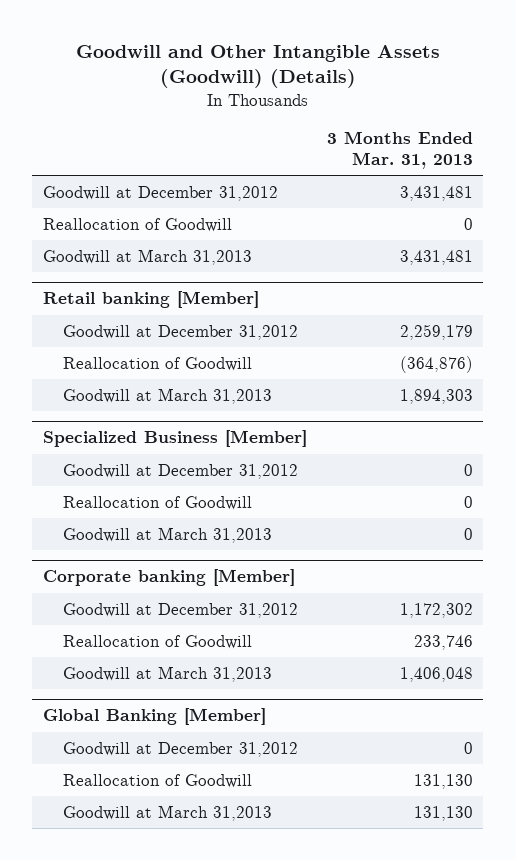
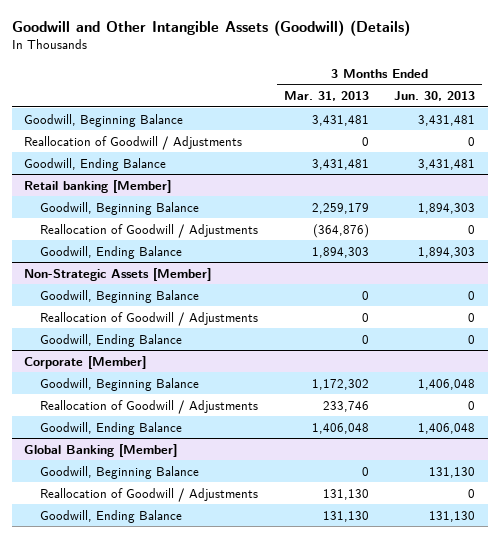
- | 3 Months Ended Mar. 31, 2013
+ | 3 Months Ended Mar. 31, 2013 | 3 Months Ended Jun. 30, 2013
- Goodwill at December 31,2012 | 3,431,481
- Reallocation of Goodwill | 0
- Goodwill at March 31,2013 | 3,431,481
+ Goodwill, Beginning Balance | 3,431,481 | 3,431,481
+ Reallocation of Goodwill / Adjustments | 0 | 0
+ Goodwill, Ending Balance | 3,431,481 | 3,431,481
@ Retail banking [Member]
- Goodwill at December 31,2012 | 2,259,179
- Reallocation of Goodwill | (364,876)
- Goodwill at March 31,2013 | 1,894,303
- Specialized Business [Member]
- Goodwill at December 31,2012 | 0
- Reallocation of Goodwill | 0
- Goodwill at March 31,2013 | 0
- Corporate banking [Member]
- Goodwill at December 31,2012 | 1,172,302
- Reallocation of Goodwill | 233,746
- Goodwill at March 31,2013 | 1,406,048
@ Retail banking [Member]
+ Goodwill, Beginning Balance | 2,259,179 | 1,894,303
+ Reallocation of Goodwill / Adjustments | (364,876) | 0
+ Goodwill, Ending Balance | 1,894,303 | 1,894,303
+ Non-Strategic Assets [Member]
+ Goodwill, Beginning Balance | 0 | 0
+ Reallocation of Goodwill / Adjustments | 0 | 0
+ Goodwill, Ending Balance | 0 | 0
+ Corporate [Member]
+ Goodwill, Beginning Balance | 1,172,302 | 1,406,048
+ Reallocation of Goodwill / Adjustments | 233,746 | 0
+ Goodwill, Ending Balance | 1,406,048 | 1,406,048
@ Global Banking [Member]
- Goodwill at December 31,2012 | 0
- Reallocation of Goodwill | 131,130
- Goodwill at March 31,2013 | 131,130
+ Goodwill, Beginning Balance | 0 | 131,130
+ Reallocation of Goodwill / Adjustments | 131,130 | 0
+ Goodwill, Ending Balance | 131,130 | 131,130

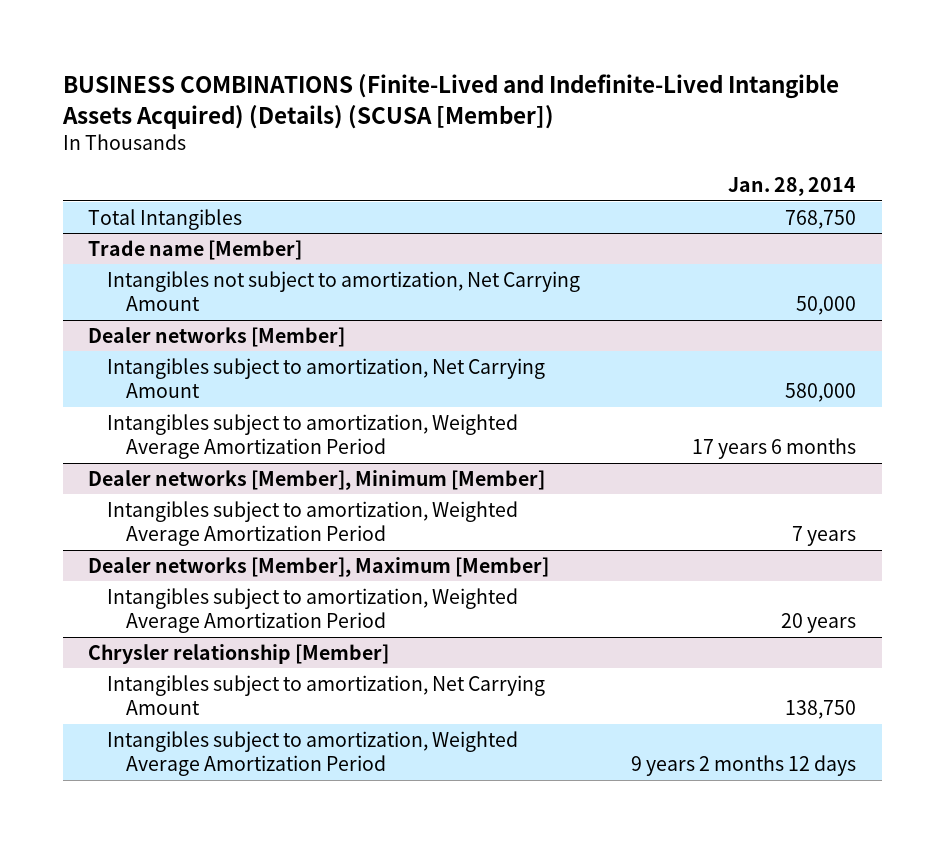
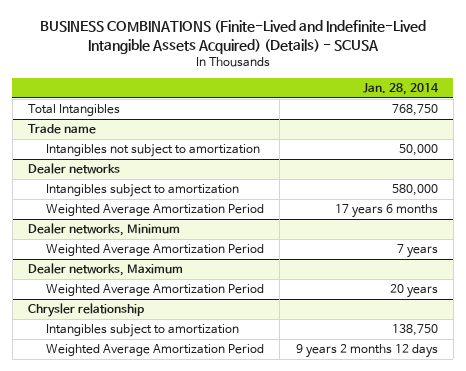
- BUSINESS COMBINATIONS (Finite-Lived and Indefinite-Lived Intangible Assets Acquired) (Details) (SCUSA [Member])
+ BUSINESS COMBINATIONS (Finite-Lived and Indefinite-Lived Intangible Assets Acquired) (Details) - SCUSA
- Trade name [Member]
- Intangibles not subject to amortization, Net Carrying Amount | 50,000
- Dealer networks [Member]
- Intangibles subject to amortization, Net Carrying Amount | 580,000
- Intangibles subject to amortization, Weighted Average Amortization Period | 17 years 6 months
- Dealer networks [Member], Minimum [Member]
- Intangibles subject to amortization, Weighted Average Amortization Period | 7 years
- Dealer networks [Member], Maximum [Member]
- Intangibles subject to amortization, Weighted Average Amortization Period | 20 years
- Chrysler relationship [Member]
- Intangibles subject to amortization, Net Carrying Amount | 138,750
- Intangibles subject to amortization, Weighted Average Amortization Period | 9 years 2 months 12 days
+ Trade name
+ Intangibles not subject to amortization | 50,000
+ Dealer networks
+ Intangibles subject to amortization | 580,000
+ Weighted Average Amortization Period | 17 years 6 months
+ Dealer networks, Minimum
+ Weighted Average Amortization Period | 7 years
+ Dealer networks, Maximum
+ Weighted Average Amortization Period | 20 years
+ Chrysler relationship
+ Intangibles subject to amortization | 138,750
+ Weighted Average Amortization Period | 9 years 2 months 12 days

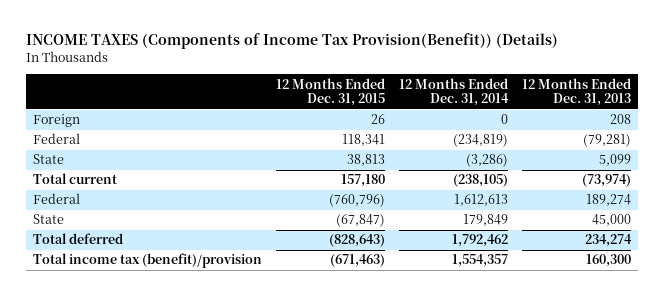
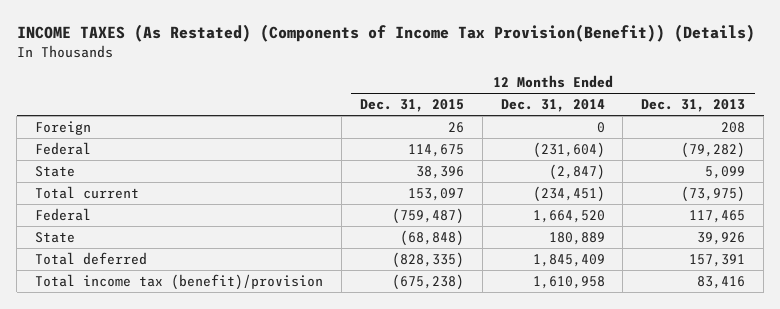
- INCOME TAXES (Components of Income Tax Provision(Benefit)) (Details)
+ INCOME TAXES (As Restated) (Components of Income Tax Provision(Benefit)) (Details)
- Federal | 118,341 | (234,819) | (79,281)
- State | 38,813 | (3,286) | 5,099
- Total current | 157,180 | (238,105) | (73,974)
- Federal | (760,796) | 1,612,613 | 189,274
- State | (67,847) | 179,849 | 45,000
- Total deferred | (828,643) | 1,792,462 | 234,274
- Total income tax (benefit)/provision | (671,463) | 1,554,357 | 160,300
+ Federal | 114,675 | (231,604) | (79,282)
+ State | 38,396 | (2,847) | 5,099
+ Total current | 153,097 | (234,451) | (73,975)
+ Federal | (759,487) | 1,664,520 | 117,465
+ State | (68,848) | 180,889 | 39,926
+ Total deferred | (828,335) | 1,845,409 | 157,391
+ Total income tax (benefit)/provision | (675,238) | 1,610,958 | 83,416

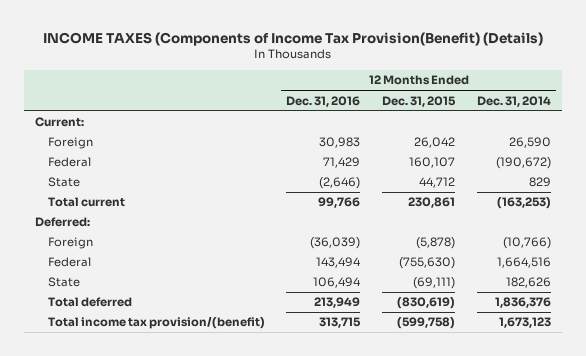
- INCOME TAXES (As Restated) (Components of Income Tax Provision(Benefit)) (Details)
+ INCOME TAXES (Components of Income Tax Provision(Benefit) (Details)
- | 12 Months Ended Dec. 31, 2015 | 12 Months Ended Dec. 31, 2014 | 12 Months Ended Dec. 31, 2013
+ | 12 Months Ended Dec. 31, 2016 | 12 Months Ended Dec. 31, 2015 | 12 Months Ended Dec. 31, 2014
- Foreign | 26 | 0 | 208
- Federal | 114,675 | (231,604) | (79,282)
- State | 38,396 | (2,847) | 5,099
- Total current | 153,097 | (234,451) | (73,975)
- Federal | (759,487) | 1,664,520 | 117,465
- State | (68,848) | 180,889 | 39,926
- Total deferred | (828,335) | 1,845,409 | 157,391
- Total income tax (benefit)/provision | (675,238) | 1,610,958 | 83,416
+ Current:
+ Foreign | 30,983 | 26,042 | 26,590
+ Federal | 71,429 | 160,107 | (190,672)
+ State | (2,646) | 44,712 | 829
+ Total current | 99,766 | 230,861 | (163,253)
+ Deferred:
+ Foreign | (36,039) | (5,878) | (10,766)
+ Federal | 143,494 | (755,630) | 1,664,516
+ State | 106,494 | (69,111) | 182,626
+ Total deferred | 213,949 | (830,619) | 1,836,376
+ Total income tax provision/(benefit) | 313,715 | (599,758) | 1,673,123

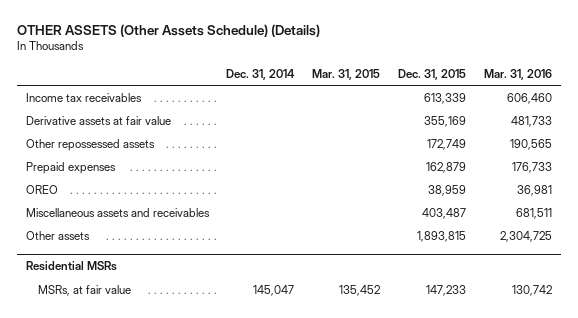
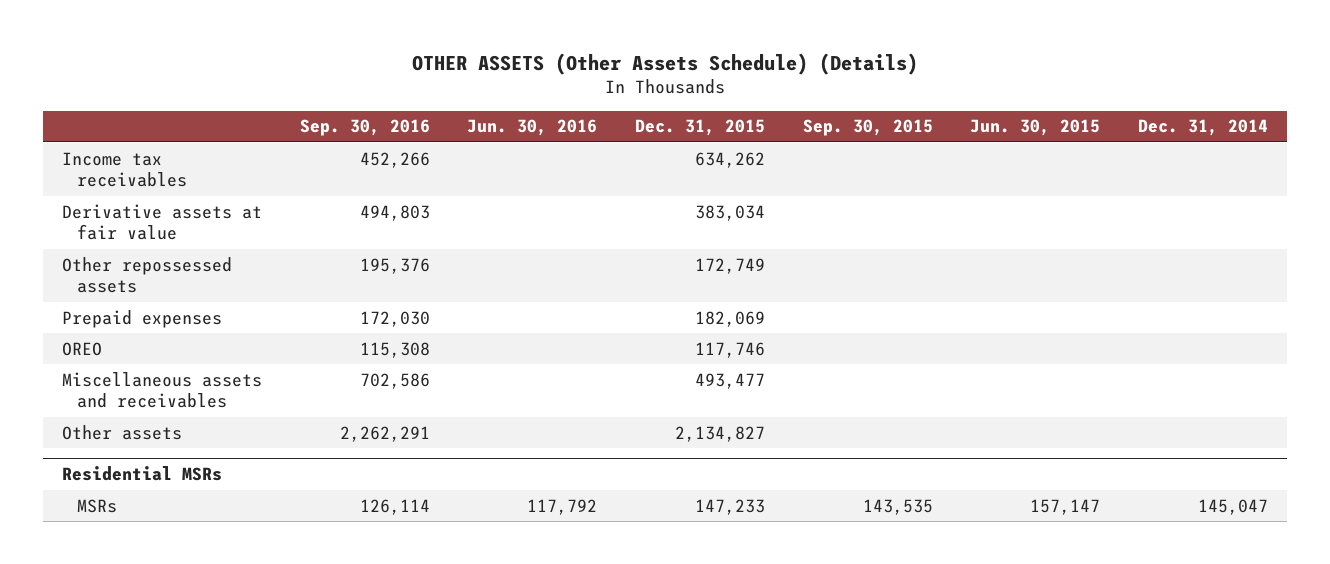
- | Dec. 31, 2014 | Mar. 31, 2015 | Dec. 31, 2015 | Mar. 31, 2016
+ | Sep. 30, 2016 | Jun. 30, 2016 | Dec. 31, 2015 | Sep. 30, 2015 | Jun. 30, 2015 | Dec. 31, 2014
- Income tax receivables | | | 613,339 | 606,460
- Derivative assets at fair value | | | 355,169 | 481,733
+ Income tax receivables | 452,266 | | 634,262 | | |
+ Derivative assets at fair value | 494,803 | | 383,034 | | |
- Prepaid expenses | | | 162,879 | 176,733
- OREO | | | 38,959 | 36,981
- Miscellaneous assets and receivables | | | 403,487 | 681,511
- Other assets | | | 1,893,815 | 2,304,725
+ Prepaid expenses | 172,030 | | 182,069 | | |
+ OREO | 115,308 | | 117,746 | | |
+ Miscellaneous assets and receivables | 702,586 | | 493,477 | | |
+ Other assets | 2,262,291 | | 2,134,827 | | |
@ Residential MSRs
- MSRs, at fair value | 145,047 | 135,452 | 147,233 | 130,742
+ MSRs | 126,114 | 117,792 | 147,233 | 143,535 | 157,147 | 145,047

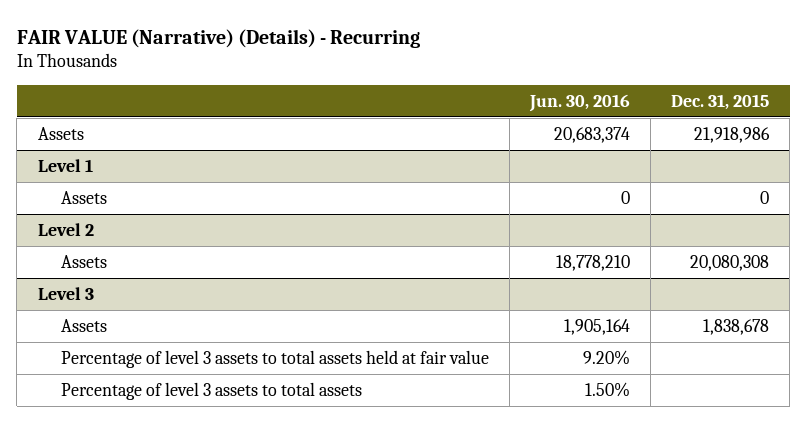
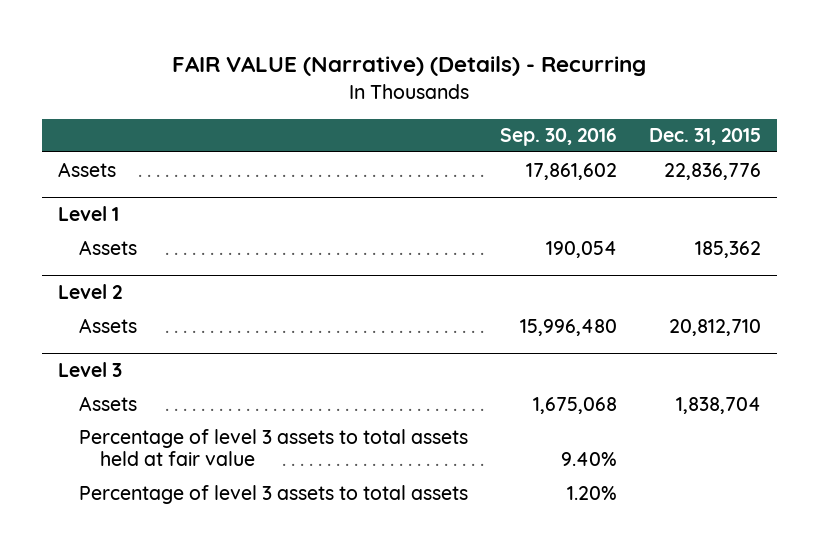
- | Jun. 30, 2016 | Dec. 31, 2015
+ | Sep. 30, 2016 | Dec. 31, 2015
- Assets | 20,683,374 | 21,918,986
+ Assets | 17,861,602 | 22,836,776
@ Level 1
- Assets | 0 | 0
+ Assets | 190,054 | 185,362
@ Level 2
- Assets | 18,778,210 | 20,080,308
+ Assets | 15,996,480 | 20,812,710
@ Level 3
- Assets | 1,905,164 | 1,838,678
+ Assets | 1,675,068 | 1,838,704

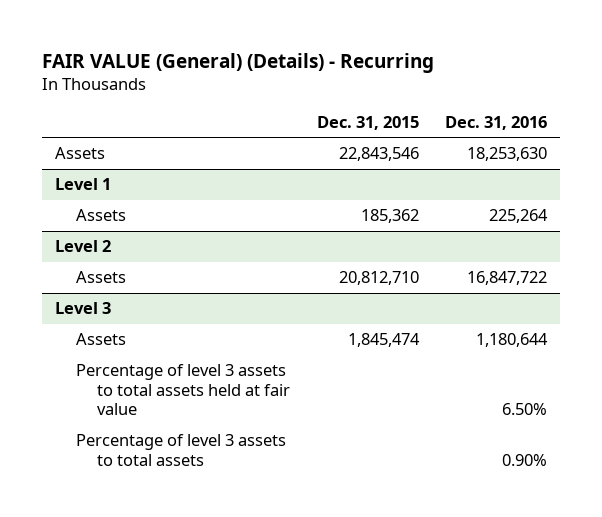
- FAIR VALUE (Narrative) (Details) - Recurring
+ FAIR VALUE (General) (Details) - Recurring
- | Sep. 30, 2016 | Dec. 31, 2015
+ | Dec. 31, 2015 | Dec. 31, 2016
- Assets | 17,861,602 | 22,836,776
+ Assets | 22,843,546 | 18,253,630
@ Level 3
- Assets | 1,675,068 | 1,838,704
+ Assets | 1,845,474 | 1,180,644

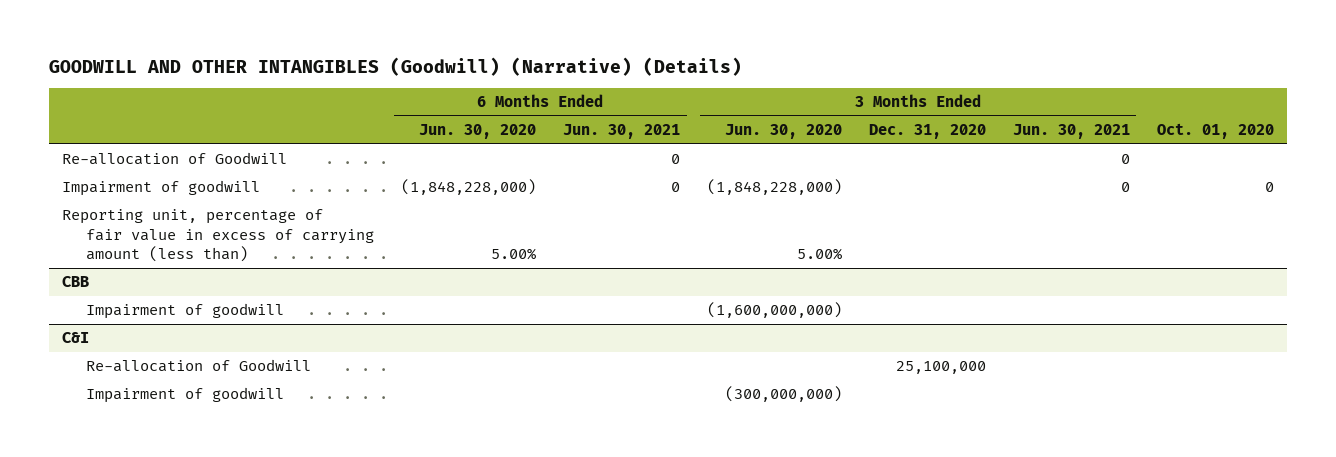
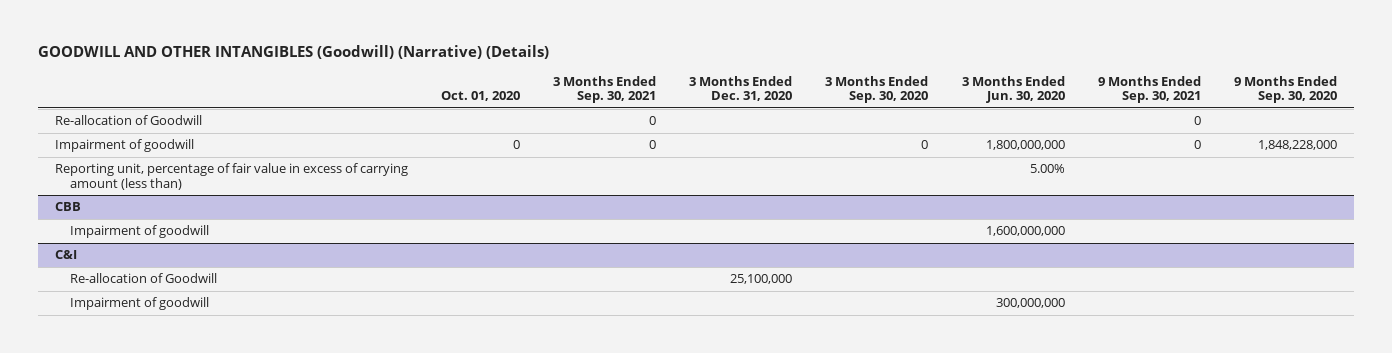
- | 6 Months Ended Jun. 30, 2020 | 6 Months Ended Jun. 30, 2021 | 3 Months Ended Jun. 30, 2020 | 3 Months Ended Dec. 31, 2020 | 3 Months Ended Jun. 30, 2021 | Oct. 01, 2020
+ | Oct. 01, 2020 | 3 Months Ended Sep. 30, 2021 | 3 Months Ended Dec. 31, 2020 | 3 Months Ended Sep. 30, 2020 | 3 Months Ended Jun. 30, 2020 | 9 Months Ended Sep. 30, 2021 | 9 Months Ended Sep. 30, 2020
- Impairment of goodwill | (1,848,228,000) | 0 | (1,848,228,000) | | 0 | 0
+ Impairment of goodwill | 0 | 0 | | 0 | 1,800,000,000 | 0 | 1,848,228,000
@ CBB
- Impairment of goodwill | | | (1,600,000,000) | | |
+ Impairment of goodwill | | | | | 1,600,000,000 | |
@ C&I
- Impairment of goodwill | | | (300,000,000) | | |
+ Impairment of goodwill | | | | | 300,000,000 | |

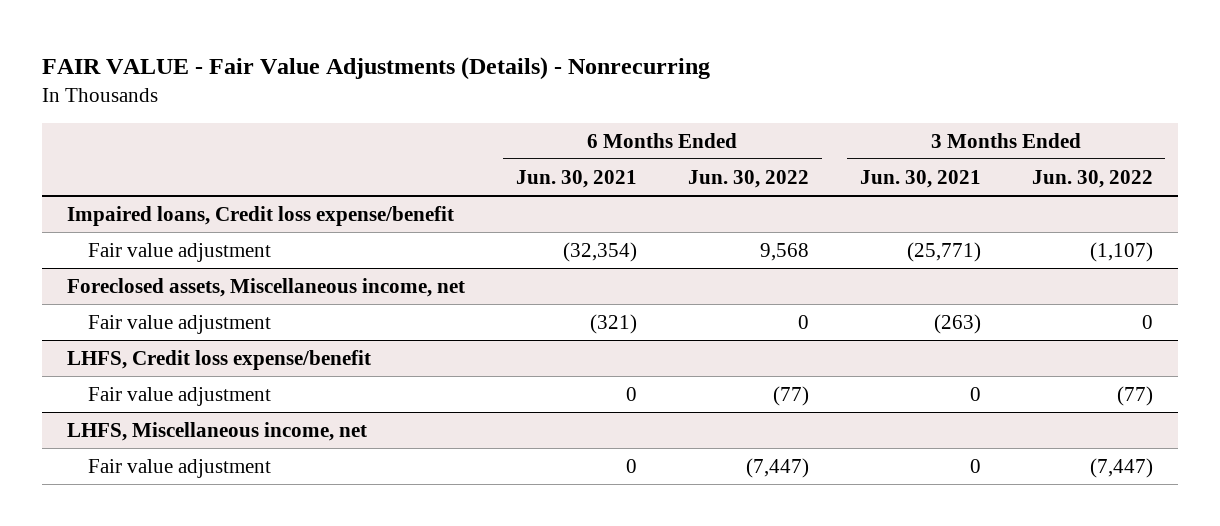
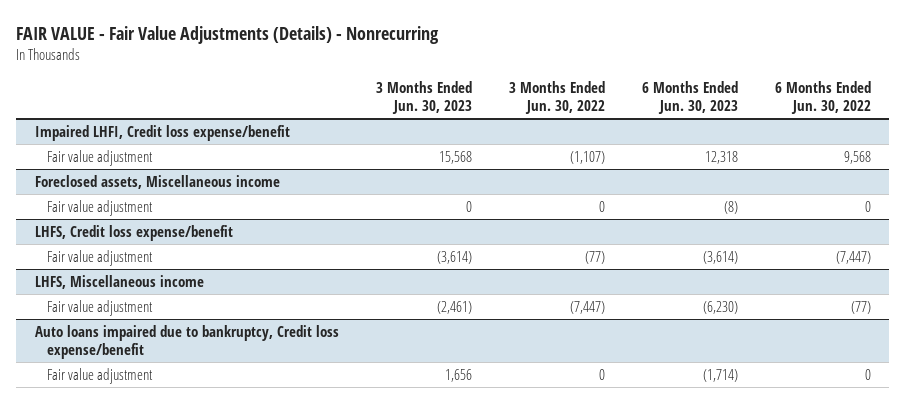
- | 6 Months Ended Jun. 30, 2021 | 6 Months Ended Jun. 30, 2022 | 3 Months Ended Jun. 30, 2021 | 3 Months Ended Jun. 30, 2022
+ | 3 Months Ended Jun. 30, 2023 | 3 Months Ended Jun. 30, 2022 | 6 Months Ended Jun. 30, 2023 | 6 Months Ended Jun. 30, 2022
- Impaired loans, Credit loss expense/benefit
+ Impaired LHFI, Credit loss expense/benefit
- Foreclosed assets, Miscellaneous income, net
+ Foreclosed assets, Miscellaneous income
@ LHFS, Credit loss expense/benefit
- Fair value adjustment | 0 | (77) | 0 | (77)
- LHFS, Miscellaneous income, net
- Fair value adjustment | 0 | (7,447) | 0 | (7,447)
@ LHFS, Credit loss expense/benefit
+ Fair value adjustment | (3,614) | (77) | (3,614) | (7,447)
+ LHFS, Miscellaneous income
+ Fair value adjustment | (2,461) | (7,447) | (6,230) | (77)
+ Auto loans impaired due to bankruptcy, Credit loss expense/benefit
+ Fair value adjustment | 1,656 | 0 | (1,714) | 0

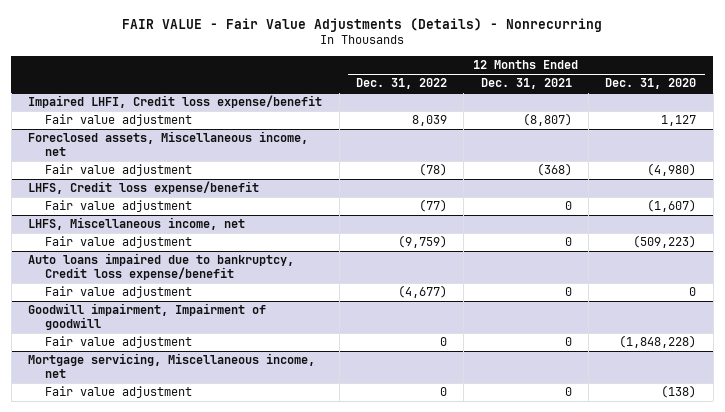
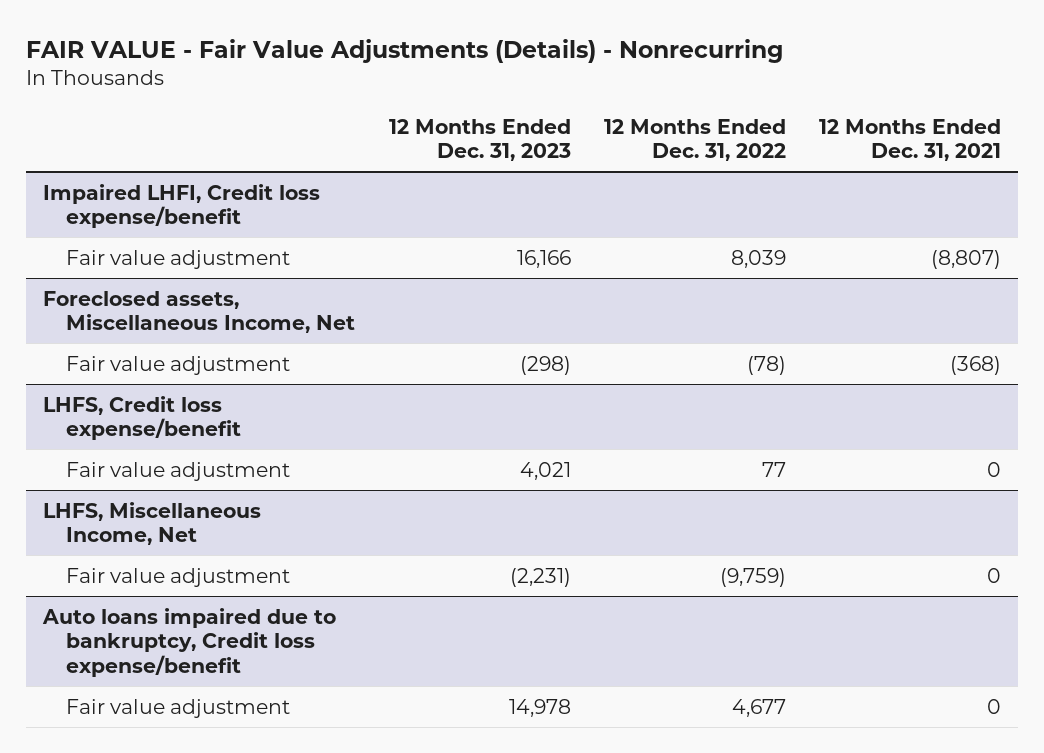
- | 12 Months Ended Dec. 31, 2022 | 12 Months Ended Dec. 31, 2021 | 12 Months Ended Dec. 31, 2020
+ | 12 Months Ended Dec. 31, 2023 | 12 Months Ended Dec. 31, 2022 | 12 Months Ended Dec. 31, 2021
- Foreclosed assets, Miscellaneous income, net
+ Foreclosed assets, Miscellaneous Income, Net
@ LHFS, Credit loss expense/benefit
- Fair value adjustment | (77) | 0 | (1,607)
- LHFS, Miscellaneous income, net
@ LHFS, Credit loss expense/benefit
+ Fair value adjustment | 4,021 | 77 | 0
+ LHFS, Miscellaneous Income, Net
@ Auto loans impaired due to bankruptcy, Credit loss expense/benefit
- Fair value adjustment | (4,677) | 0 | 0
- Goodwill impairment, Impairment of goodwill
- Fair value adjustment | 0 | 0 | (1,848,228)
- Mortgage servicing, Miscellaneous income, net
- Fair value adjustment | 0 | 0 | (138)
@ Auto loans impaired due to bankruptcy, Credit loss expense/benefit
+ Fair value adjustment | 14,978 | 4,677 | 0

